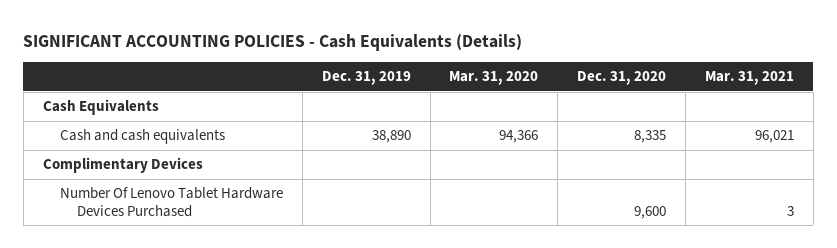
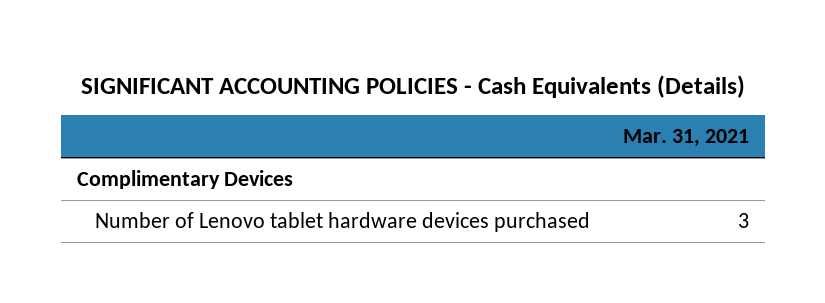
- | Dec. 31, 2019 | Mar. 31, 2020 | Dec. 31, 2020 | Mar. 31, 2021
+ | Mar. 31, 2021
- Cash Equivalents
- Cash and cash equivalents | 38,890 | 94,366 | 8,335 | 96,021
- Number Of Lenovo Tablet Hardware Devices Purchased | | | 9,600 | 3
+ Number of Lenovo tablet hardware devices purchased | 3

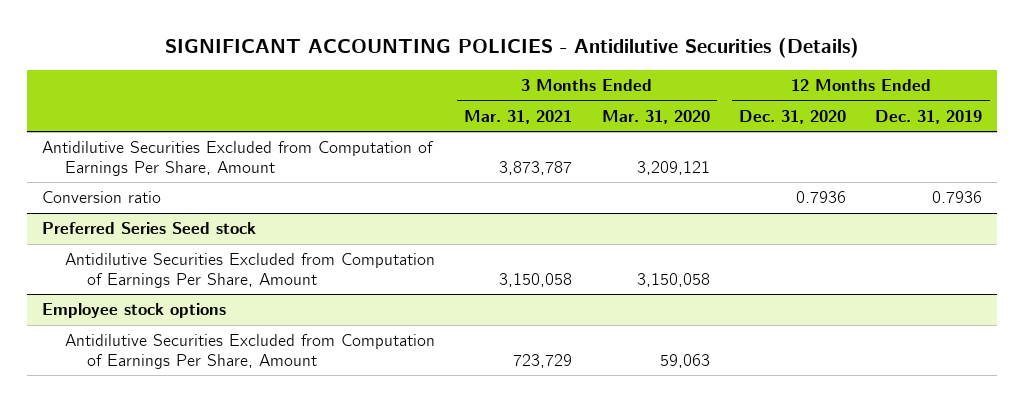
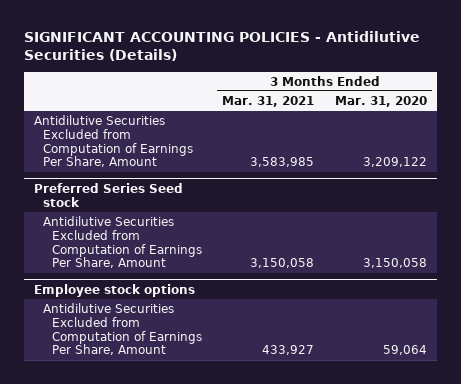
- | 3 Months Ended Mar. 31, 2021 | 3 Months Ended Mar. 31, 2020 | 12 Months Ended Dec. 31, 2020 | 12 Months Ended Dec. 31, 2019
+ | 3 Months Ended Mar. 31, 2021 | 3 Months Ended Mar. 31, 2020
- Antidilutive Securities Excluded from Computation of Earnings Per Share, Amount | 3,873,787 | 3,209,121 | |
- Conversion ratio | | | 0.7936 | 0.7936
+ Antidilutive Securities Excluded from Computation of Earnings Per Share, Amount | 3,583,985 | 3,209,122
@ Employee stock options
- Antidilutive Securities Excluded from Computation of Earnings Per Share, Amount | 723,729 | 59,063 | |
+ Antidilutive Securities Excluded from Computation of Earnings Per Share, Amount | 433,927 | 59,064

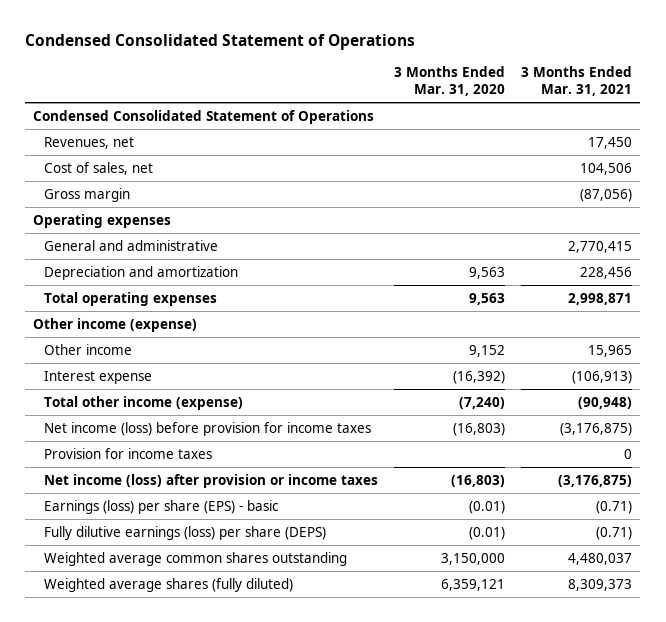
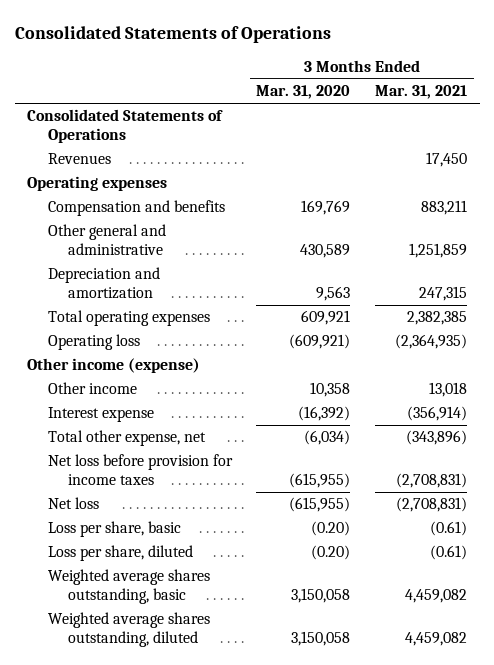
- Condensed Consolidated Statement of Operations
+ Consolidated Statements of Operations
- Condensed Consolidated Statement of Operations
- Revenues, net | | 17,450
- Cost of sales, net | | 104,506
- Gross margin | | (87,056)
+ Consolidated Statements of Operations
+ Revenues | | 17,450
- General and administrative | | 2,770,415
- Depreciation and amortization | 9,563 | 228,456
- Total operating expenses | 9,563 | 2,998,871
+ Compensation and benefits | 169,769 | 883,211
+ Other general and administrative | 430,589 | 1,251,859
+ Depreciation and amortization | 9,563 | 247,315
+ Total operating expenses | 609,921 | 2,382,385
+ Operating loss | (609,921) | (2,364,935)
- Other income | 9,152 | 15,965
- Interest expense | (16,392) | (106,913)
- Total other income (expense) | (7,240) | (90,948)
- Net income (loss) before provision for income taxes | (16,803) | (3,176,875)
- Provision for income taxes | | 0
- Net income (loss) after provision or income taxes | (16,803) | (3,176,875)
- Earnings (loss) per share (EPS) - basic | (0.01) | (0.71)
- Fully dilutive earnings (loss) per share (DEPS) | (0.01) | (0.71)
- Weighted average common shares outstanding | 3,150,000 | 4,480,037
- Weighted average shares (fully diluted) | 6,359,121 | 8,309,373
+ Other income | 10,358 | 13,018
+ Interest expense | (16,392) | (356,914)
+ Total other expense, net | (6,034) | (343,896)
+ Net loss before provision for income taxes | (615,955) | (2,708,831)
+ Net loss | (615,955) | (2,708,831)
+ Loss per share, basic | (0.20) | (0.61)
+ Loss per share, diluted | (0.20) | (0.61)
+ Weighted average shares outstanding, basic | 3,150,058 | 4,459,082
+ Weighted average shares outstanding, diluted | 3,150,058 | 4,459,082

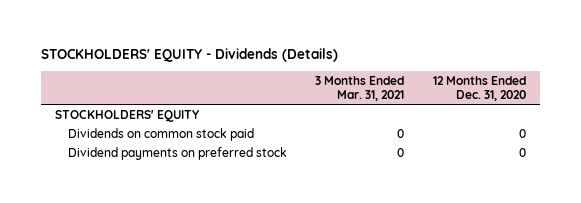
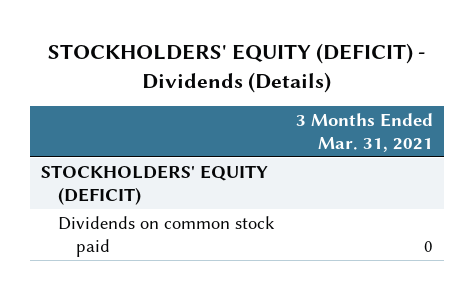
- STOCKHOLDERS' EQUITY - Dividends (Details)
+ STOCKHOLDERS' EQUITY (DEFICIT) - Dividends (Details)
- | 3 Months Ended Mar. 31, 2021 | 12 Months Ended Dec. 31, 2020
+ | 3 Months Ended Mar. 31, 2021
- STOCKHOLDERS' EQUITY
+ STOCKHOLDERS' EQUITY (DEFICIT)
- Dividend payments on preferred stock | 0 | 0

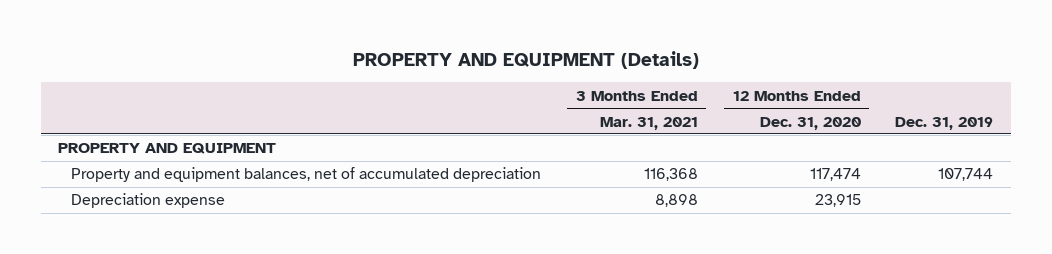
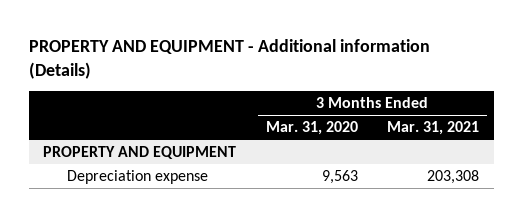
- PROPERTY AND EQUIPMENT (Details)
+ PROPERTY AND EQUIPMENT - Additional information (Details)
- | 3 Months Ended Mar. 31, 2021 | 12 Months Ended Dec. 31, 2020 | Dec. 31, 2019
+ | 3 Months Ended Mar. 31, 2020 | 3 Months Ended Mar. 31, 2021
- Property and equipment balances, net of accumulated depreciation | 116,368 | 117,474 | 107,744
- Depreciation expense | 8,898 | 23,915 |
+ Depreciation expense | 9,563 | 203,308

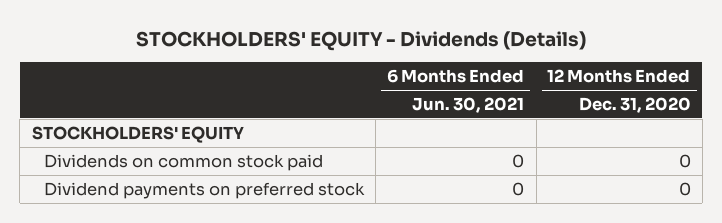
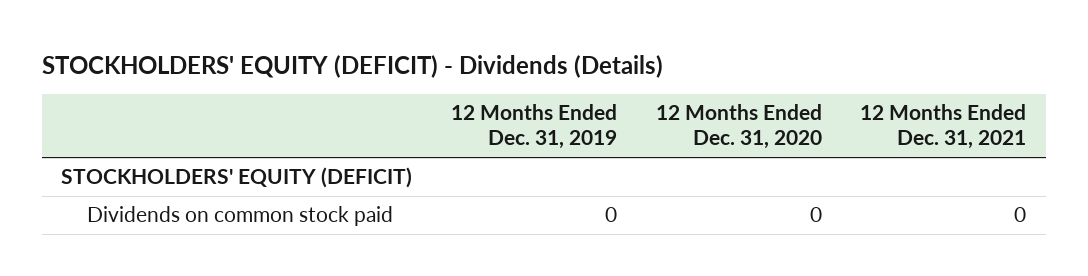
- STOCKHOLDERS' EQUITY - Dividends (Details)
+ STOCKHOLDERS' EQUITY (DEFICIT) - Dividends (Details)
- | 6 Months Ended Jun. 30, 2021 | 12 Months Ended Dec. 31, 2020
+ | 12 Months Ended Dec. 31, 2019 | 12 Months Ended Dec. 31, 2020 | 12 Months Ended Dec. 31, 2021
- STOCKHOLDERS' EQUITY
+ STOCKHOLDERS' EQUITY (DEFICIT)
- Dividend payments on preferred stock | 0 | 0

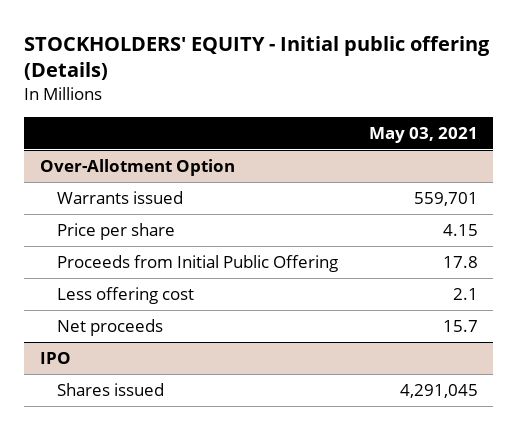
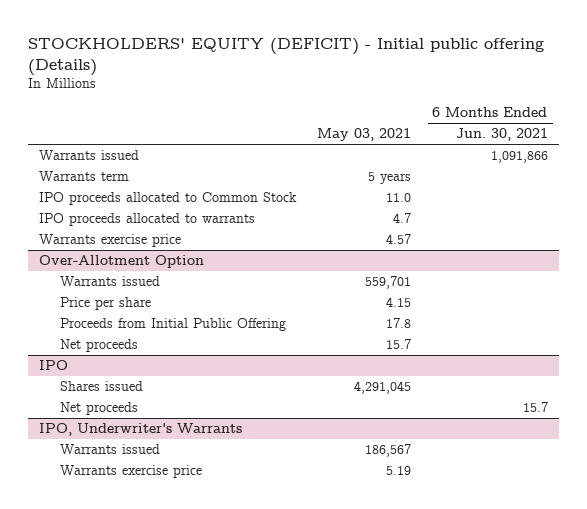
- STOCKHOLDERS' EQUITY - Initial public offering (Details)
+ STOCKHOLDERS' EQUITY (DEFICIT) - Initial public offering (Details)
- | May 03, 2021
+ | May 03, 2021 | 6 Months Ended Jun. 30, 2021
+ Warrants issued | | 1,091,866
+ Warrants term | 5 years |
+ IPO proceeds allocated to Common Stock | 11.0 |
+ IPO proceeds allocated to warrants | 4.7 |
+ Warrants exercise price | 4.57 |
@ Over-Allotment Option
- Less offering cost | 2.1
@ IPO
+ Net proceeds | | 15.7
+ IPO, Underwriter's Warrants
+ Warrants issued | 186,567 |
+ Warrants exercise price | 5.19 |

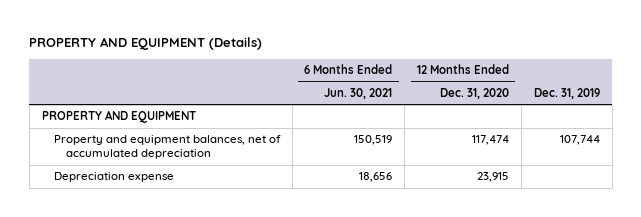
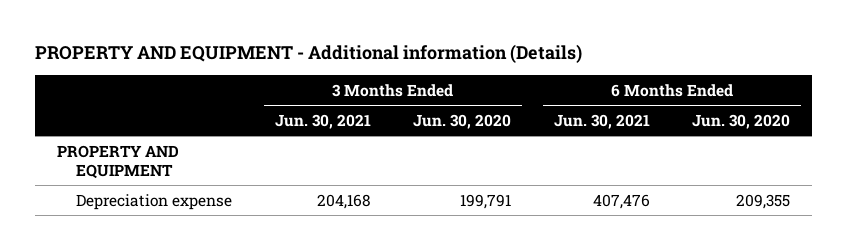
- PROPERTY AND EQUIPMENT (Details)
+ PROPERTY AND EQUIPMENT - Additional information (Details)
- | 6 Months Ended Jun. 30, 2021 | 12 Months Ended Dec. 31, 2020 | Dec. 31, 2019
+ | 3 Months Ended Jun. 30, 2021 | 3 Months Ended Jun. 30, 2020 | 6 Months Ended Jun. 30, 2021 | 6 Months Ended Jun. 30, 2020
- Property and equipment balances, net of accumulated depreciation | 150,519 | 117,474 | 107,744
- Depreciation expense | 18,656 | 23,915 |
+ Depreciation expense | 204,168 | 199,791 | 407,476 | 209,355

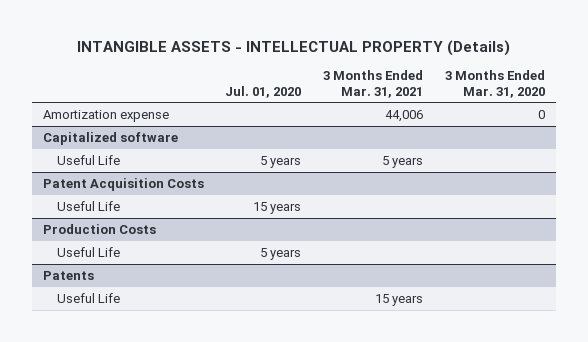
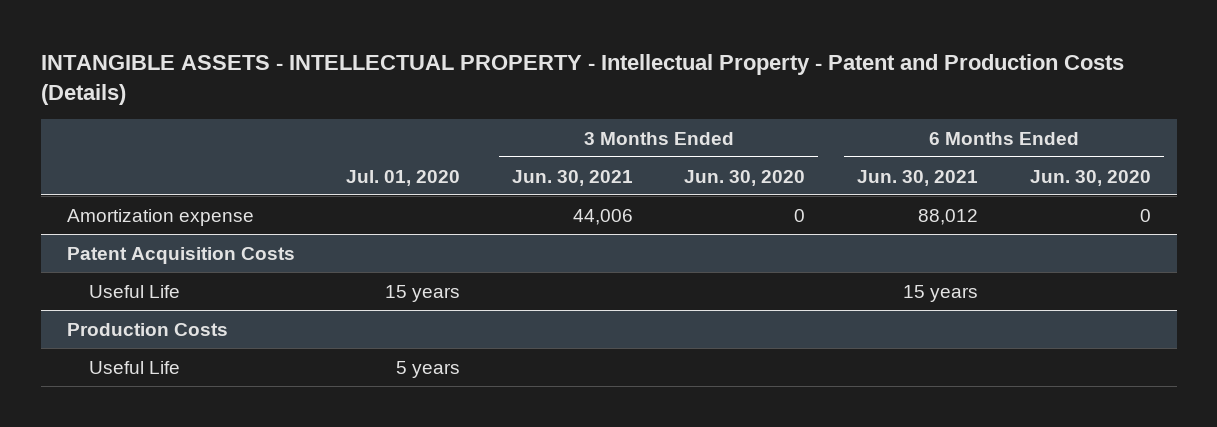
- INTANGIBLE ASSETS - INTELLECTUAL PROPERTY (Details)
+ INTANGIBLE ASSETS - INTELLECTUAL PROPERTY - Intellectual Property - Patent and Production Costs (Details)
- | Jul. 01, 2020 | 3 Months Ended Mar. 31, 2021 | 3 Months Ended Mar. 31, 2020
+ | Jul. 01, 2020 | 3 Months Ended Jun. 30, 2021 | 3 Months Ended Jun. 30, 2020 | 6 Months Ended Jun. 30, 2021 | 6 Months Ended Jun. 30, 2020
- Capitalized software
- Useful Life | 5 years | 5 years |
- Patents
- Useful Life | | 15 years |

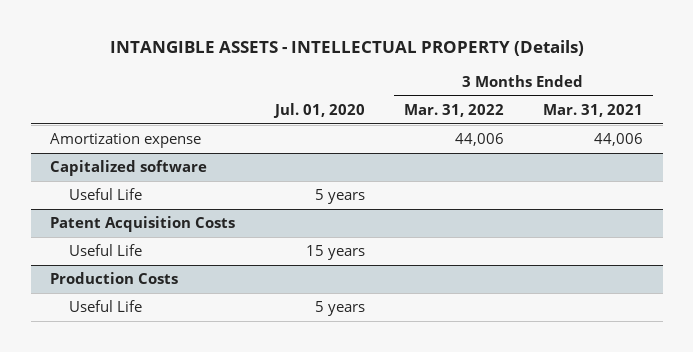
- INTANGIBLE ASSETS - INTELLECTUAL PROPERTY - Intellectual Property - Patent and Production Costs (Details)
+ INTANGIBLE ASSETS - INTELLECTUAL PROPERTY (Details)
- | Jul. 01, 2020 | 3 Months Ended Jun. 30, 2021 | 3 Months Ended Jun. 30, 2020 | 6 Months Ended Jun. 30, 2021 | 6 Months Ended Jun. 30, 2020
+ | Jul. 01, 2020 | 3 Months Ended Mar. 31, 2022 | 3 Months Ended Mar. 31, 2021
+ Capitalized software
+ Useful Life | 5 years | |

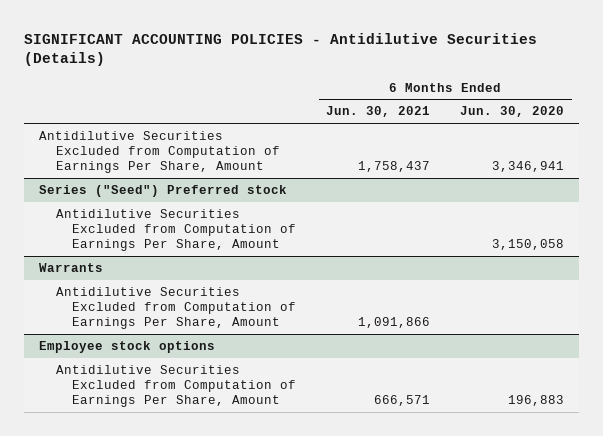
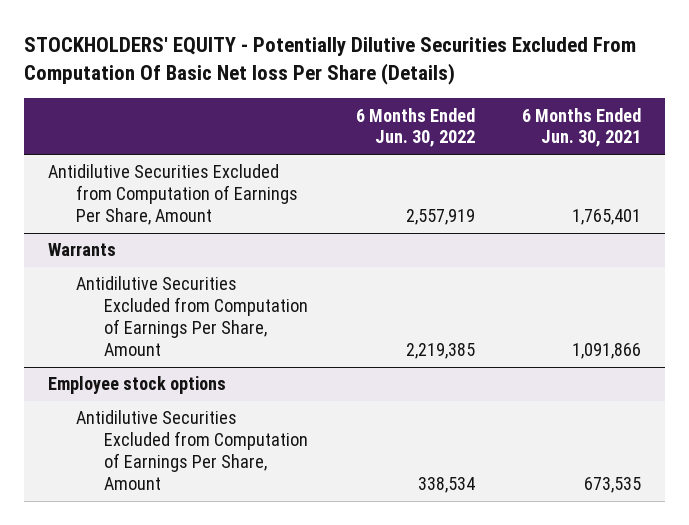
- SIGNIFICANT ACCOUNTING POLICIES - Antidilutive Securities (Details)
+ STOCKHOLDERS' EQUITY - Potentially Dilutive Securities Excluded From Computation Of Basic Net loss Per Share (Details)
- | 6 Months Ended Jun. 30, 2021 | 6 Months Ended Jun. 30, 2020
+ | 6 Months Ended Jun. 30, 2022 | 6 Months Ended Jun. 30, 2021
- Antidilutive Securities Excluded from Computation of Earnings Per Share, Amount | 1,758,437 | 3,346,941
- Series ("Seed") Preferred stock
- Antidilutive Securities Excluded from Computation of Earnings Per Share, Amount | | 3,150,058
+ Antidilutive Securities Excluded from Computation of Earnings Per Share, Amount | 2,557,919 | 1,765,401
@ Employee stock options
- Antidilutive Securities Excluded from Computation of Earnings Per Share, Amount | 666,571 | 196,883
+ Antidilutive Securities Excluded from Computation of Earnings Per Share, Amount | 338,534 | 673,535

